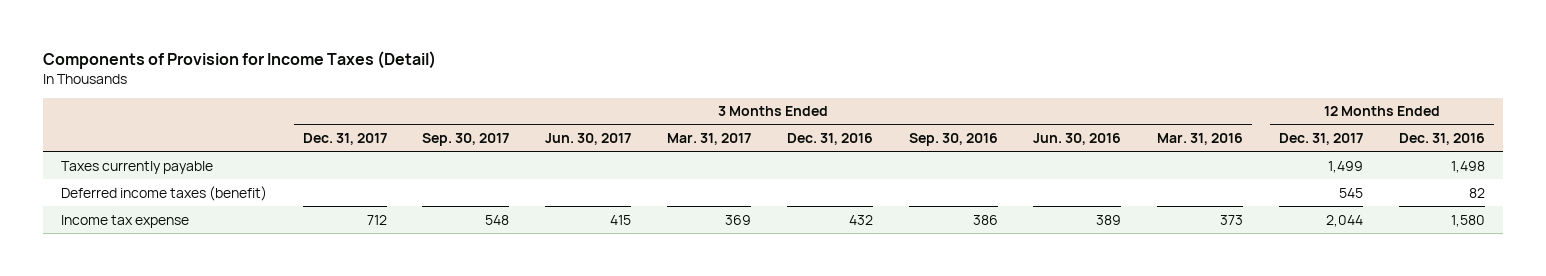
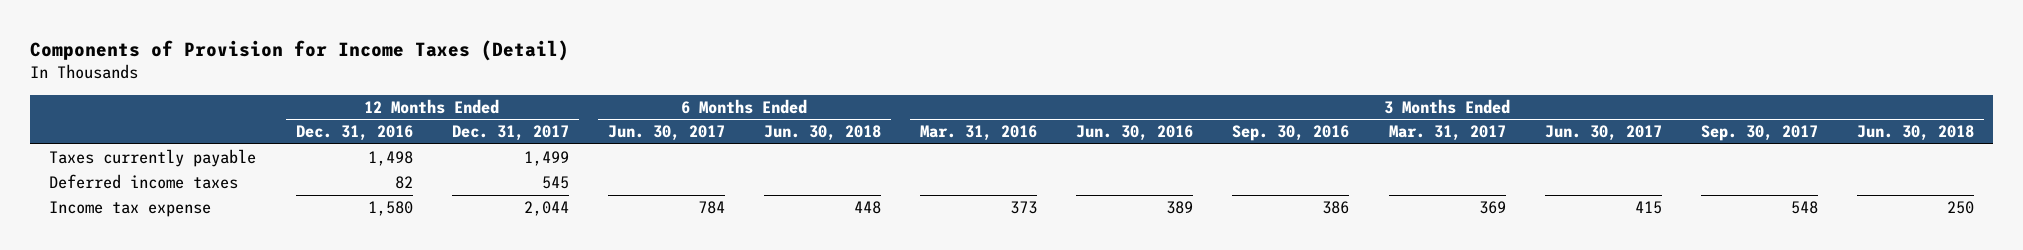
- | 3 Months Ended Dec. 31, 2017 | 3 Months Ended Sep. 30, 2017 | 3 Months Ended Jun. 30, 2017 | 3 Months Ended Mar. 31, 2017 | 3 Months Ended Dec. 31, 2016 | 3 Months Ended Sep. 30, 2016 | 3 Months Ended Jun. 30, 2016 | 3 Months Ended Mar. 31, 2016 | 12 Months Ended Dec. 31, 2017 | 12 Months Ended Dec. 31, 2016
+ | 12 Months Ended Dec. 31, 2016 | 12 Months Ended Dec. 31, 2017 | 6 Months Ended Jun. 30, 2017 | 6 Months Ended Jun. 30, 2018 | 3 Months Ended Mar. 31, 2016 | 3 Months Ended Jun. 30, 2016 | 3 Months Ended Sep. 30, 2016 | 3 Months Ended Mar. 31, 2017 | 3 Months Ended Jun. 30, 2017 | 3 Months Ended Sep. 30, 2017 | 3 Months Ended Jun. 30, 2018
- Deferred income taxes (benefit) | | | | | | | | | 545 | 82
+ Deferred income taxes | 82 | 545 | | | | | | | | |

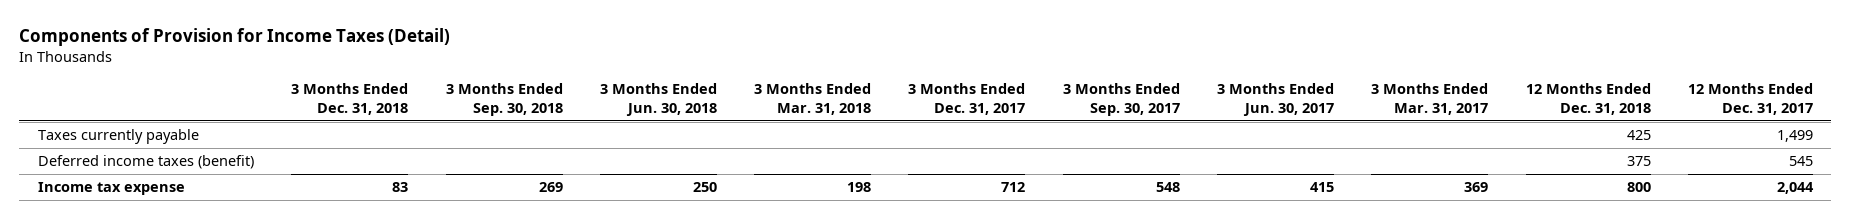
- | 12 Months Ended Dec. 31, 2016 | 12 Months Ended Dec. 31, 2017 | 6 Months Ended Jun. 30, 2017 | 6 Months Ended Jun. 30, 2018 | 3 Months Ended Mar. 31, 2016 | 3 Months Ended Jun. 30, 2016 | 3 Months Ended Sep. 30, 2016 | 3 Months Ended Mar. 31, 2017 | 3 Months Ended Jun. 30, 2017 | 3 Months Ended Sep. 30, 2017 | 3 Months Ended Jun. 30, 2018
+ | 3 Months Ended Dec. 31, 2018 | 3 Months Ended Sep. 30, 2018 | 3 Months Ended Jun. 30, 2018 | 3 Months Ended Mar. 31, 2018 | 3 Months Ended Dec. 31, 2017 | 3 Months Ended Sep. 30, 2017 | 3 Months Ended Jun. 30, 2017 | 3 Months Ended Mar. 31, 2017 | 12 Months Ended Dec. 31, 2018 | 12 Months Ended Dec. 31, 2017
- Deferred income taxes | 82 | 545 | | | | | | | | |
+ Deferred income taxes (benefit) | | | | | | | | | 375 | 545

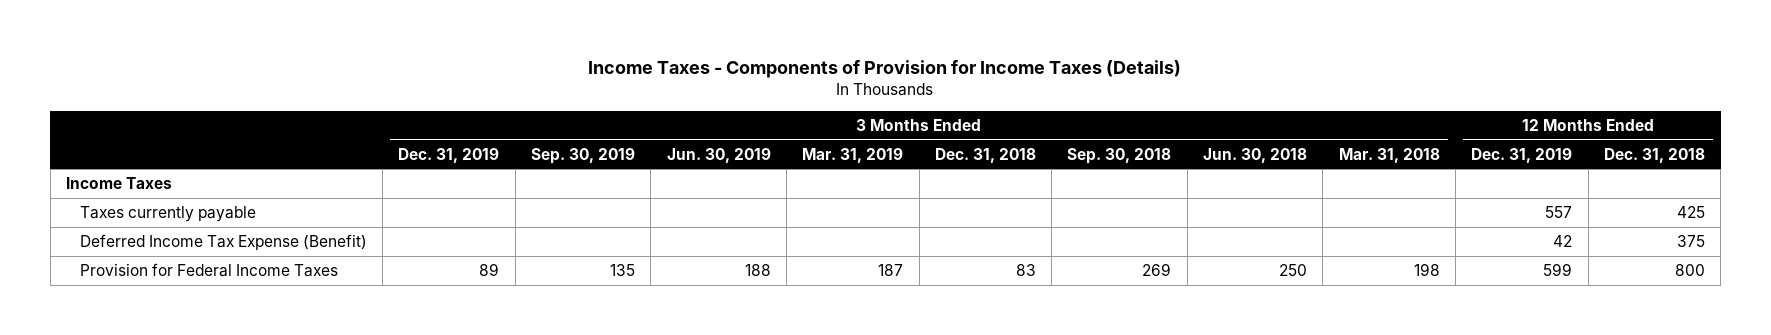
- Components of Provision for Income Taxes (Detail)
+ Income Taxes - Components of Provision for Income Taxes (Details)
- | 3 Months Ended Dec. 31, 2018 | 3 Months Ended Sep. 30, 2018 | 3 Months Ended Jun. 30, 2018 | 3 Months Ended Mar. 31, 2018 | 3 Months Ended Dec. 31, 2017 | 3 Months Ended Sep. 30, 2017 | 3 Months Ended Jun. 30, 2017 | 3 Months Ended Mar. 31, 2017 | 12 Months Ended Dec. 31, 2018 | 12 Months Ended Dec. 31, 2017
+ | 3 Months Ended Dec. 31, 2019 | 3 Months Ended Sep. 30, 2019 | 3 Months Ended Jun. 30, 2019 | 3 Months Ended Mar. 31, 2019 | 3 Months Ended Dec. 31, 2018 | 3 Months Ended Sep. 30, 2018 | 3 Months Ended Jun. 30, 2018 | 3 Months Ended Mar. 31, 2018 | 12 Months Ended Dec. 31, 2019 | 12 Months Ended Dec. 31, 2018
+ Income Taxes
- Deferred income taxes (benefit) | | | | | | | | | 375 | 545
- Income tax expense | 83 | 269 | 250 | 198 | 712 | 548 | 415 | 369 | 800 | 2,044
+ Deferred Income Tax Expense (Benefit) | | | | | | | | | 42 | 375
+ Provision for Federal Income Taxes | 89 | 135 | 188 | 187 | 83 | 269 | 250 | 198 | 599 | 800

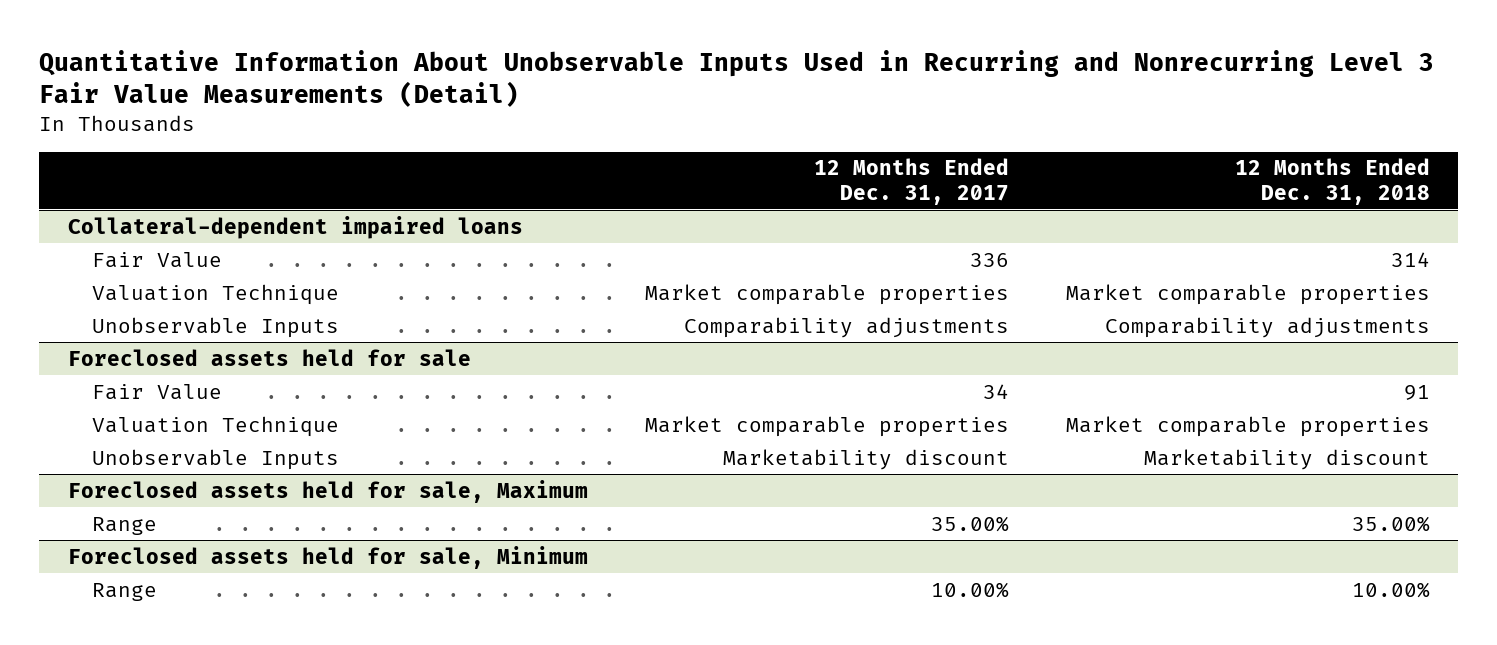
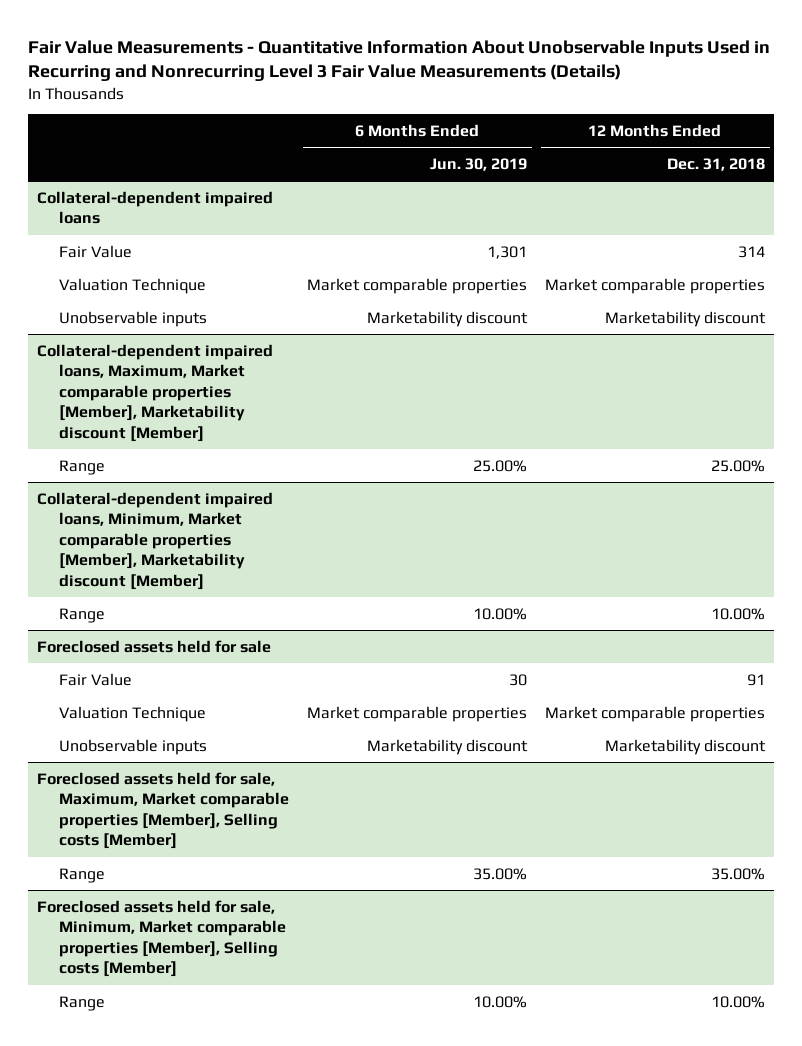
- Quantitative Information About Unobservable Inputs Used in Recurring and Nonrecurring Level 3 Fair Value Measurements (Detail)
+ Fair Value Measurements - Quantitative Information About Unobservable Inputs Used in Recurring and Nonrecurring Level 3 Fair Value Measurements (Details)
- | 12 Months Ended Dec. 31, 2017 | 12 Months Ended Dec. 31, 2018
+ | 6 Months Ended Jun. 30, 2019 | 12 Months Ended Dec. 31, 2018
@ Collateral-dependent impaired loans
- Unobservable Inputs | Comparability adjustments | Comparability adjustments
+ Unobservable inputs | Marketability discount | Marketability discount
+ Collateral-dependent impaired loans, Maximum, Market comparable properties [Member], Marketability discount [Member]
+ Range | 25.00% | 25.00%
+ Collateral-dependent impaired loans, Minimum, Market comparable properties [Member], Marketability discount [Member]
+ Range | 10.00% | 10.00%
@ Foreclosed assets held for sale
- Unobservable Inputs | Marketability discount | Marketability discount
- Foreclosed assets held for sale, Maximum
@ Foreclosed assets held for sale
+ Unobservable inputs | Marketability discount | Marketability discount
+ Foreclosed assets held for sale, Maximum, Market comparable properties [Member], Selling costs [Member]
- Foreclosed assets held for sale, Minimum
+ Foreclosed assets held for sale, Minimum, Market comparable properties [Member], Selling costs [Member]

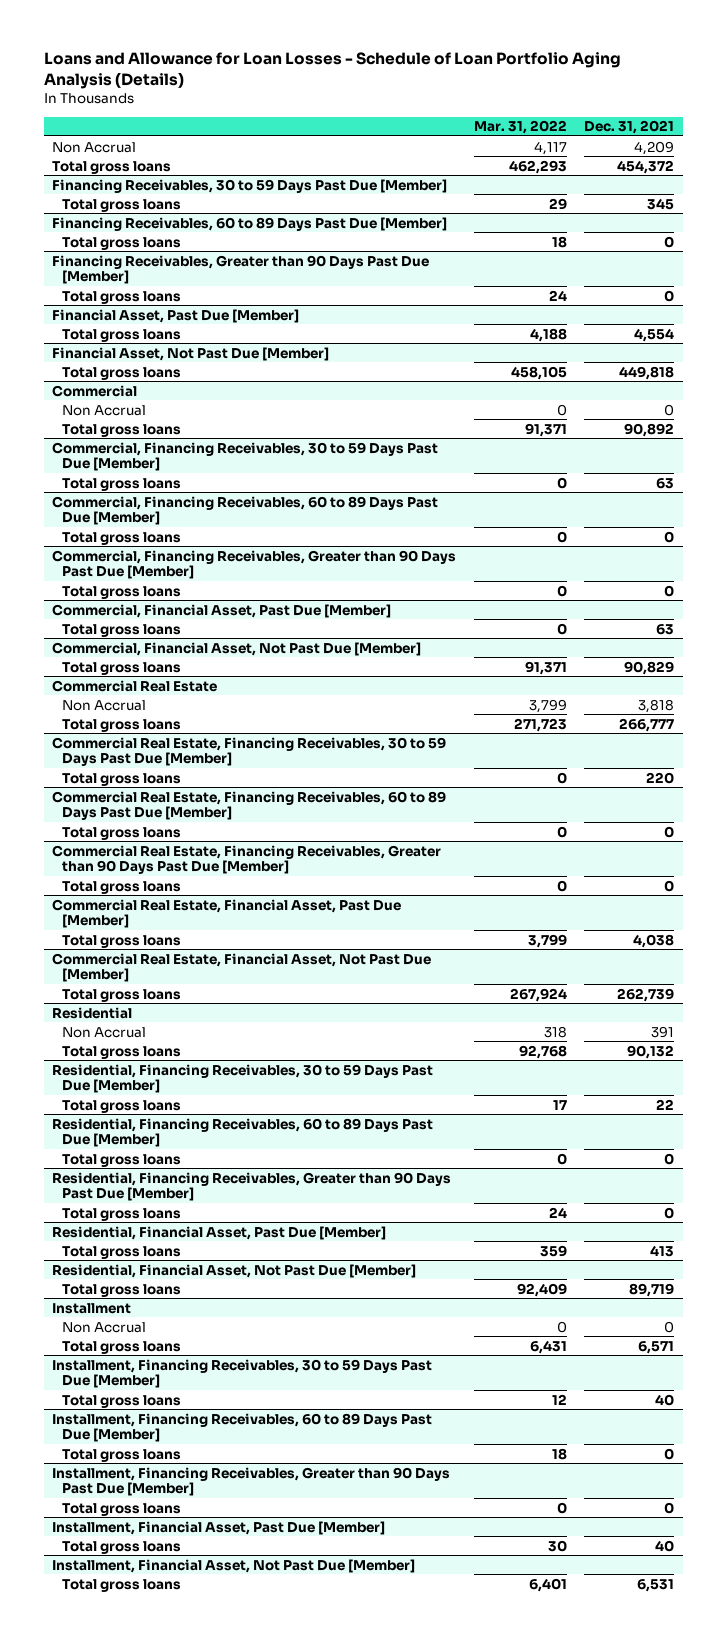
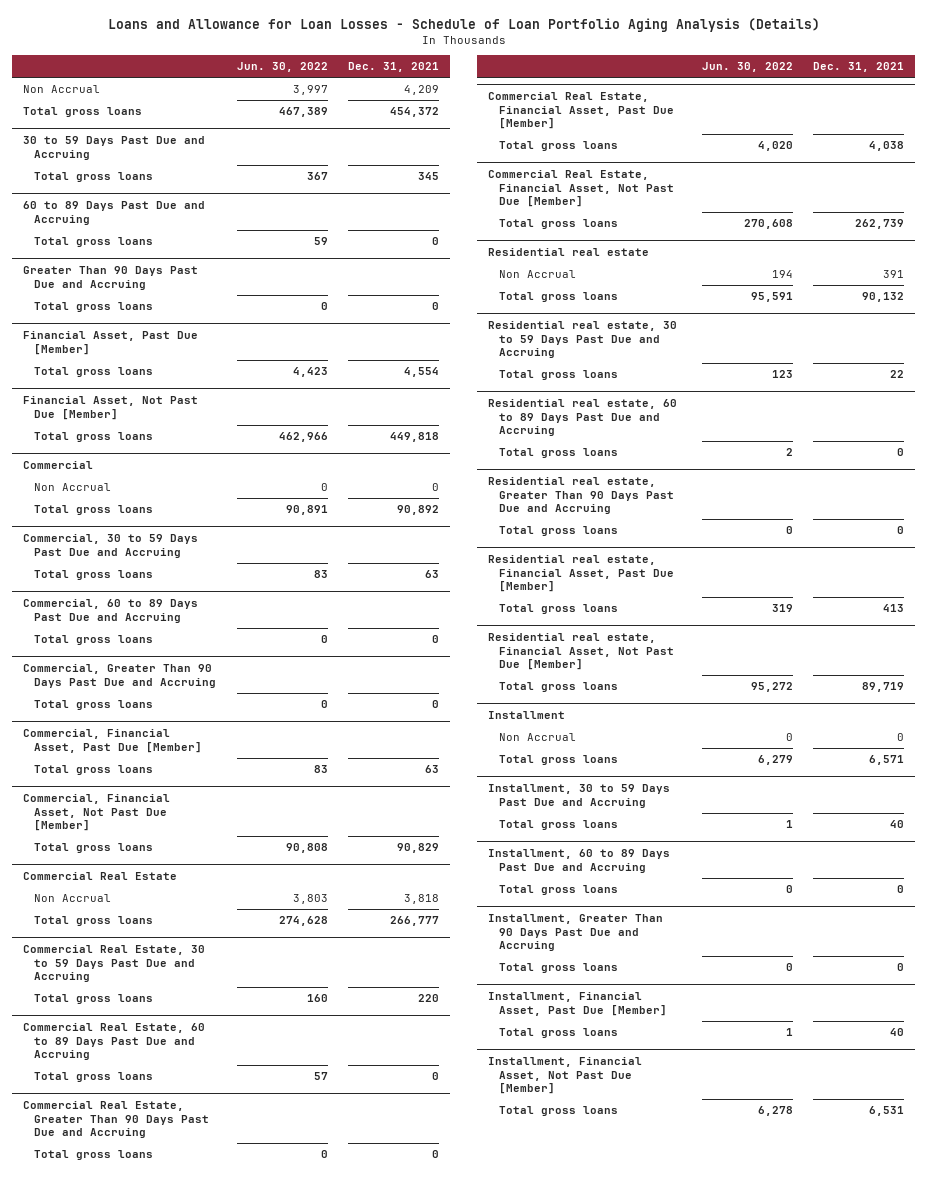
- | Mar. 31, 2022 | Dec. 31, 2021
+ | Jun. 30, 2022 | Dec. 31, 2021
- Financing Receivables, 30 to 59 Days Past Due [Member]
+ 30 to 59 Days Past Due and Accruing
- Financing Receivables, 60 to 89 Days Past Due [Member]
+ 60 to 89 Days Past Due and Accruing
- Financing Receivables, Greater than 90 Days Past Due [Member]
+ Greater Than 90 Days Past Due and Accruing
- Commercial, Financing Receivables, 30 to 59 Days Past Due [Member]
+ Commercial, 30 to 59 Days Past Due and Accruing
- Commercial, Financing Receivables, 60 to 89 Days Past Due [Member]
+ Commercial, 60 to 89 Days Past Due and Accruing
- Commercial, Financing Receivables, Greater than 90 Days Past Due [Member]
+ Commercial, Greater Than 90 Days Past Due and Accruing
- Commercial Real Estate, Financing Receivables, 30 to 59 Days Past Due [Member]
+ Commercial Real Estate, 30 to 59 Days Past Due and Accruing
- Commercial Real Estate, Financing Receivables, 60 to 89 Days Past Due [Member]
+ Commercial Real Estate, 60 to 89 Days Past Due and Accruing
- Commercial Real Estate, Financing Receivables, Greater than 90 Days Past Due [Member]
+ Commercial Real Estate, Greater Than 90 Days Past Due and Accruing
- Residential
+ Residential real estate
- Residential, Financing Receivables, 30 to 59 Days Past Due [Member]
+ Residential real estate, 30 to 59 Days Past Due and Accruing
- Residential, Financing Receivables, 60 to 89 Days Past Due [Member]
+ Residential real estate, 60 to 89 Days Past Due and Accruing
- Residential, Financing Receivables, Greater than 90 Days Past Due [Member]
+ Residential real estate, Greater Than 90 Days Past Due and Accruing
- Residential, Financial Asset, Past Due [Member]
+ Residential real estate, Financial Asset, Past Due [Member]
- Residential, Financial Asset, Not Past Due [Member]
+ Residential real estate, Financial Asset, Not Past Due [Member]
- Installment, Financing Receivables, 30 to 59 Days Past Due [Member]
+ Installment, 30 to 59 Days Past Due and Accruing
- Installment, Financing Receivables, 60 to 89 Days Past Due [Member]
+ Installment, 60 to 89 Days Past Due and Accruing
- Installment, Financing Receivables, Greater than 90 Days Past Due [Member]
+ Installment, Greater Than 90 Days Past Due and Accruing

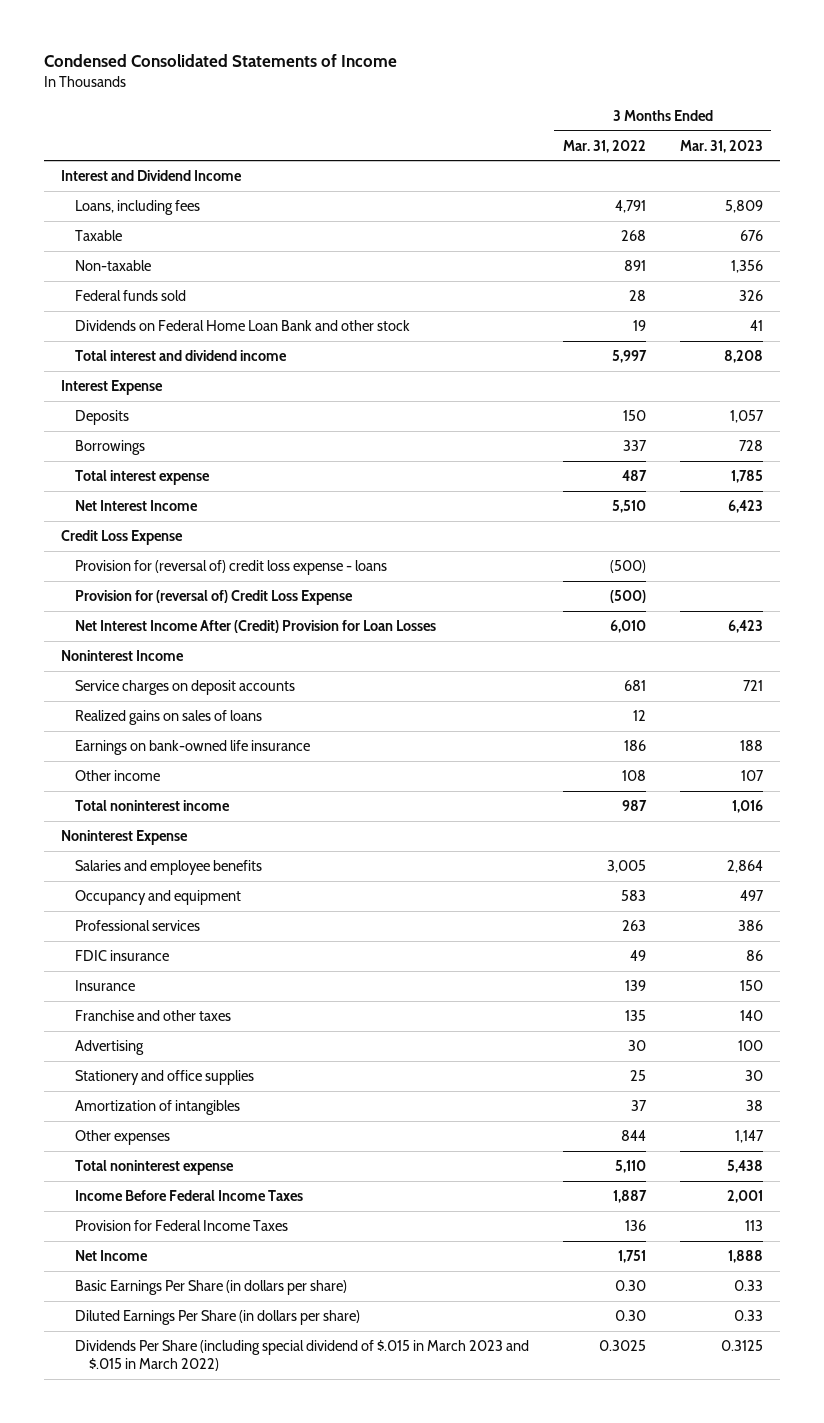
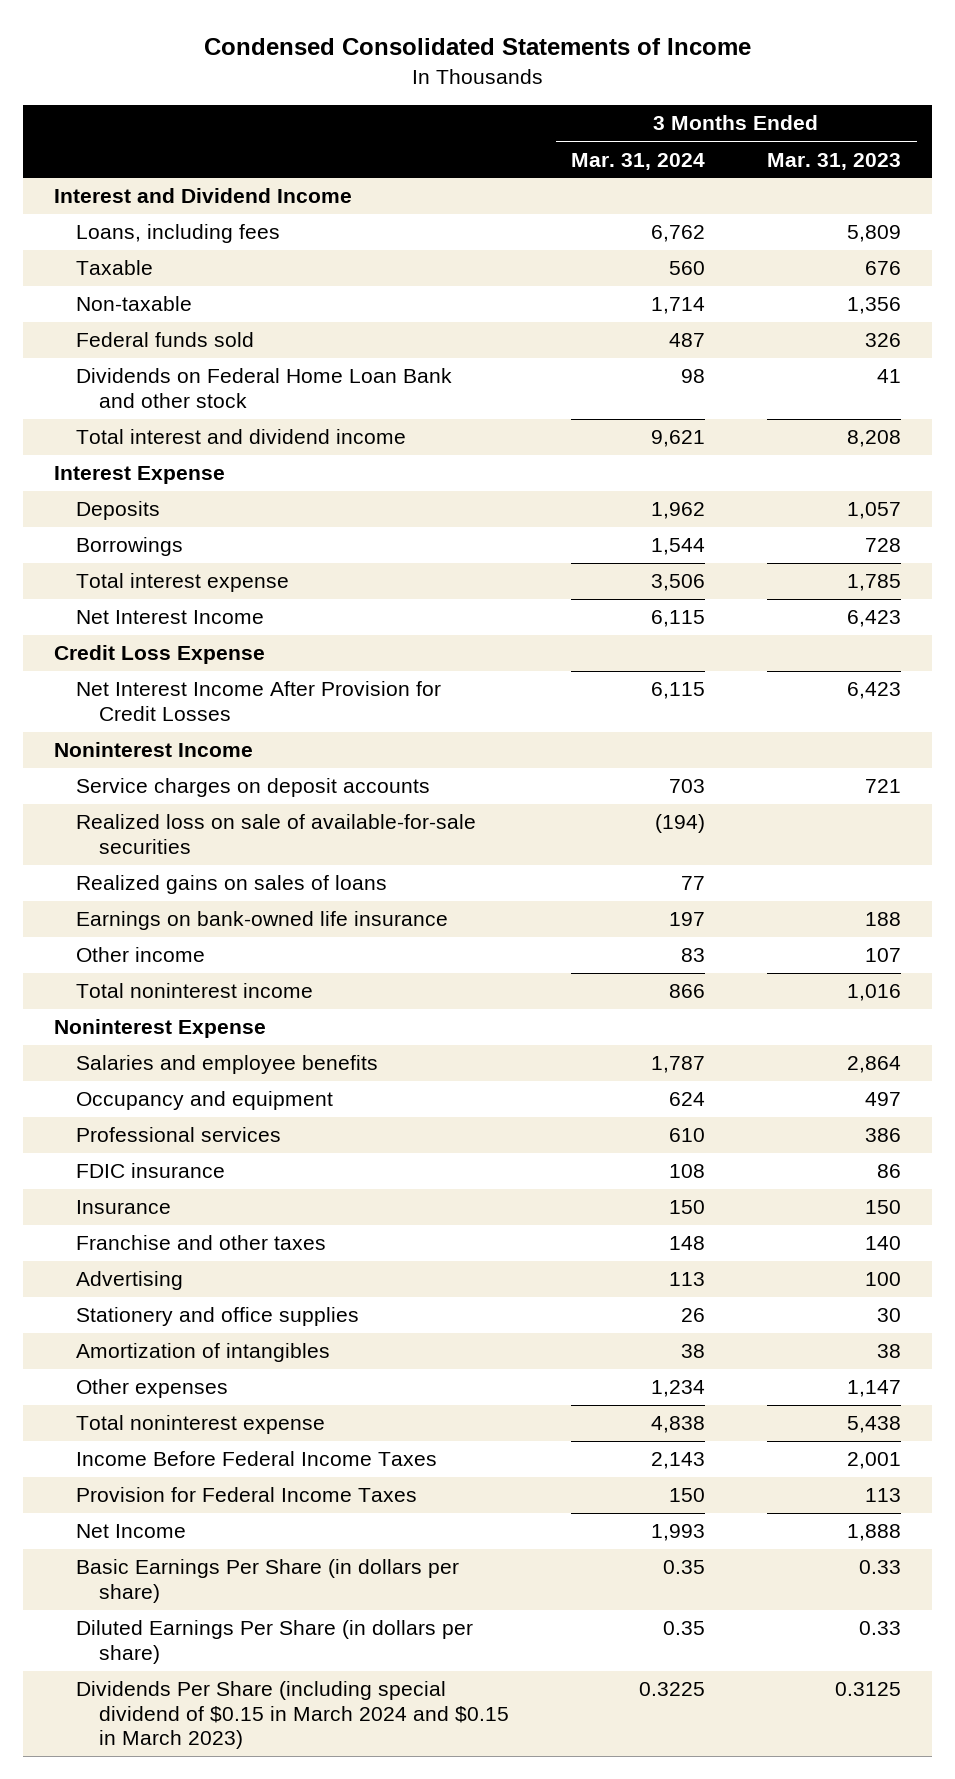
- | 3 Months Ended Mar. 31, 2022 | 3 Months Ended Mar. 31, 2023
+ | 3 Months Ended Mar. 31, 2024 | 3 Months Ended Mar. 31, 2023
- Provision for (reversal of) credit loss expense - loans | (500) |
- Provision for (reversal of) Credit Loss Expense | (500) |
- Net Interest Income After (Credit) Provision for Loan Losses | 6,010 | 6,423
+ Net Interest Income After Provision for Credit Losses | 6,115 | 6,423
+ Realized loss on sale of available-for-sale securities | (194) |
- Dividends Per Share (including special dividend of $.015 in March 2023 and $.015 in March 2022) | 0.3025 | 0.3125
+ Dividends Per Share (including special dividend of $0.15 in March 2024 and $0.15 in March 2023) | 0.3225 | 0.3125

